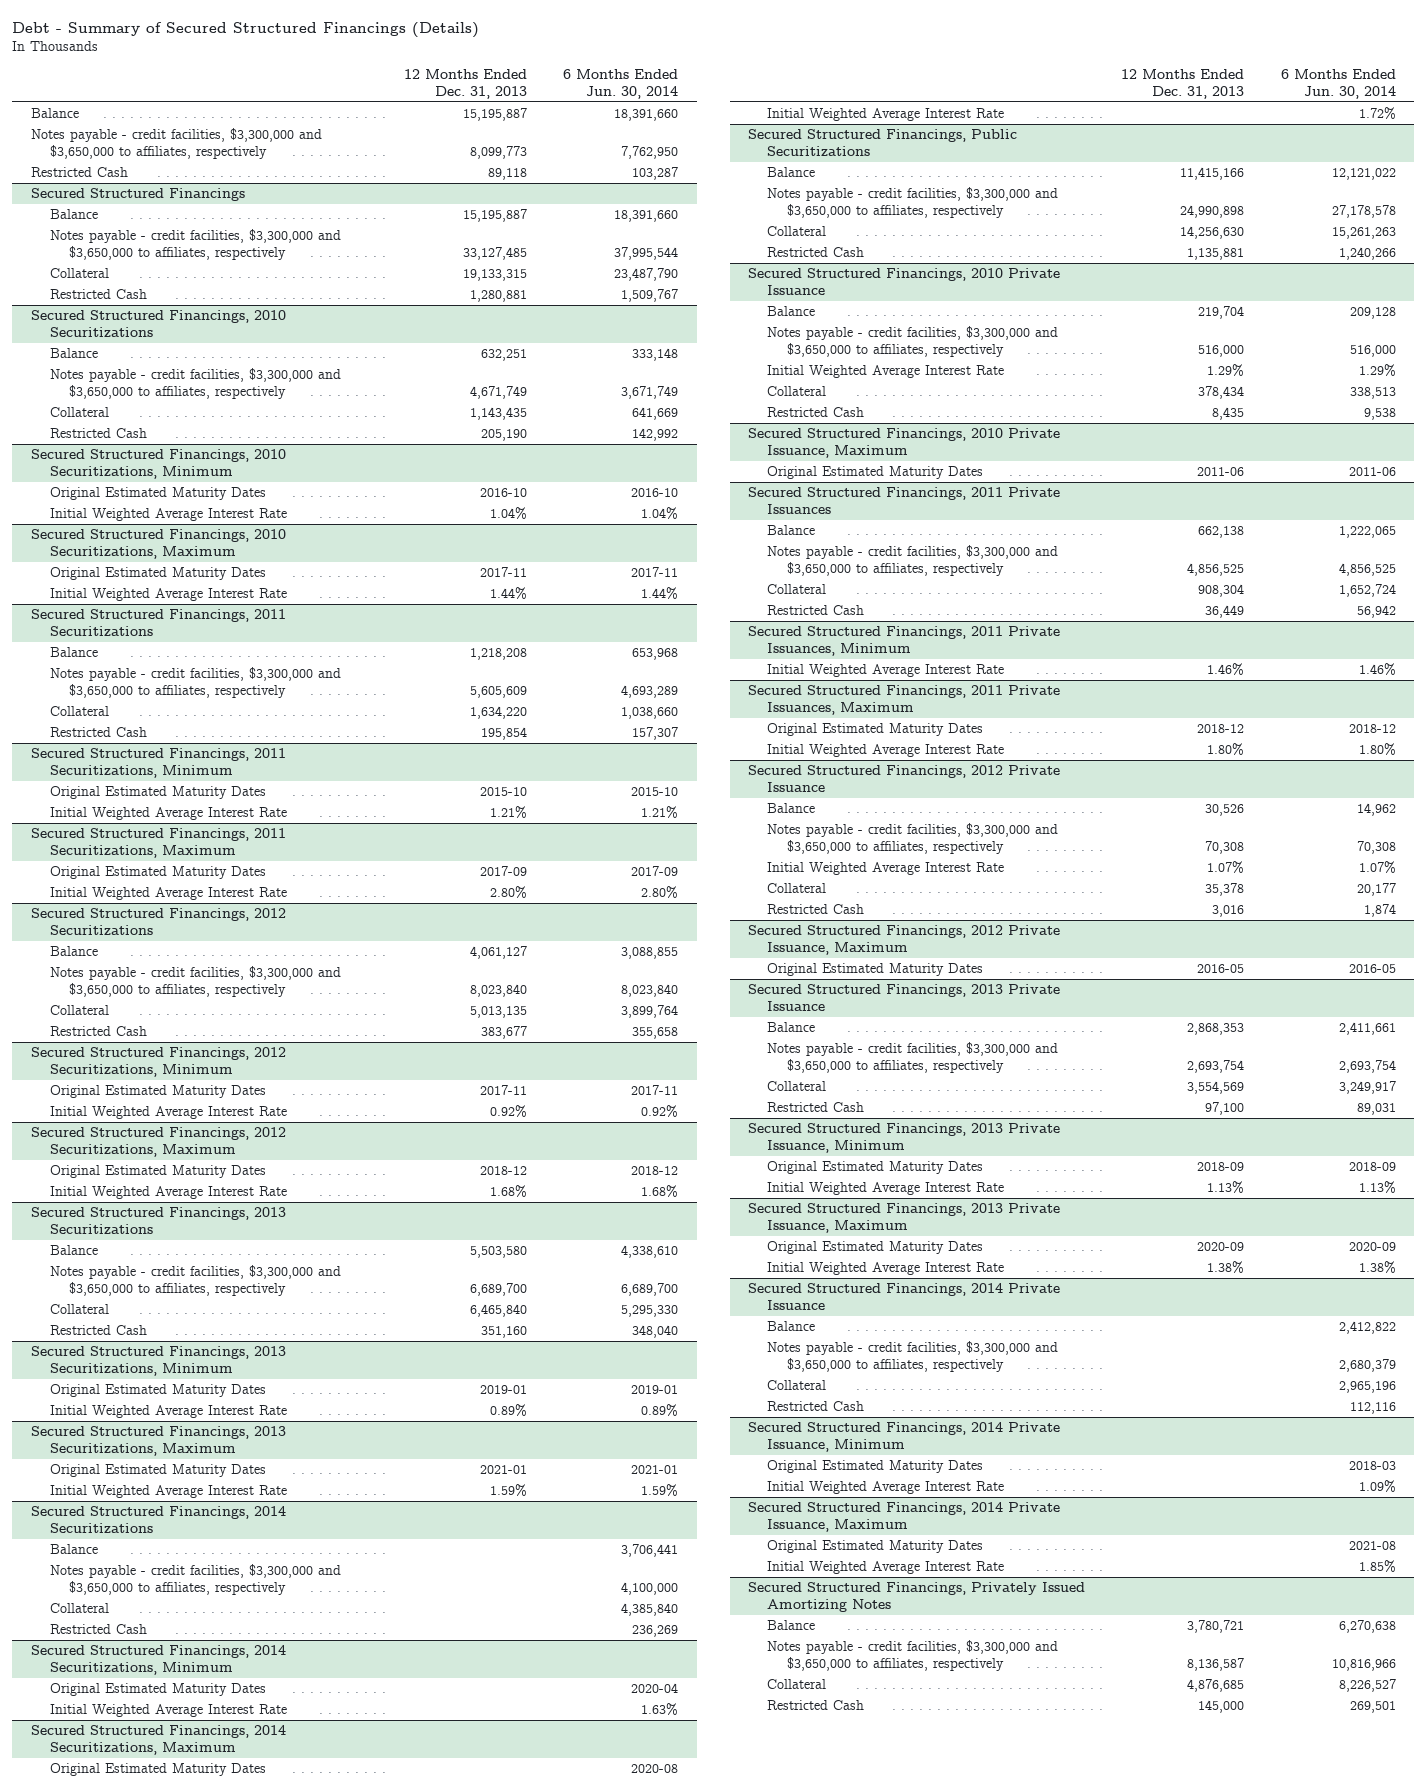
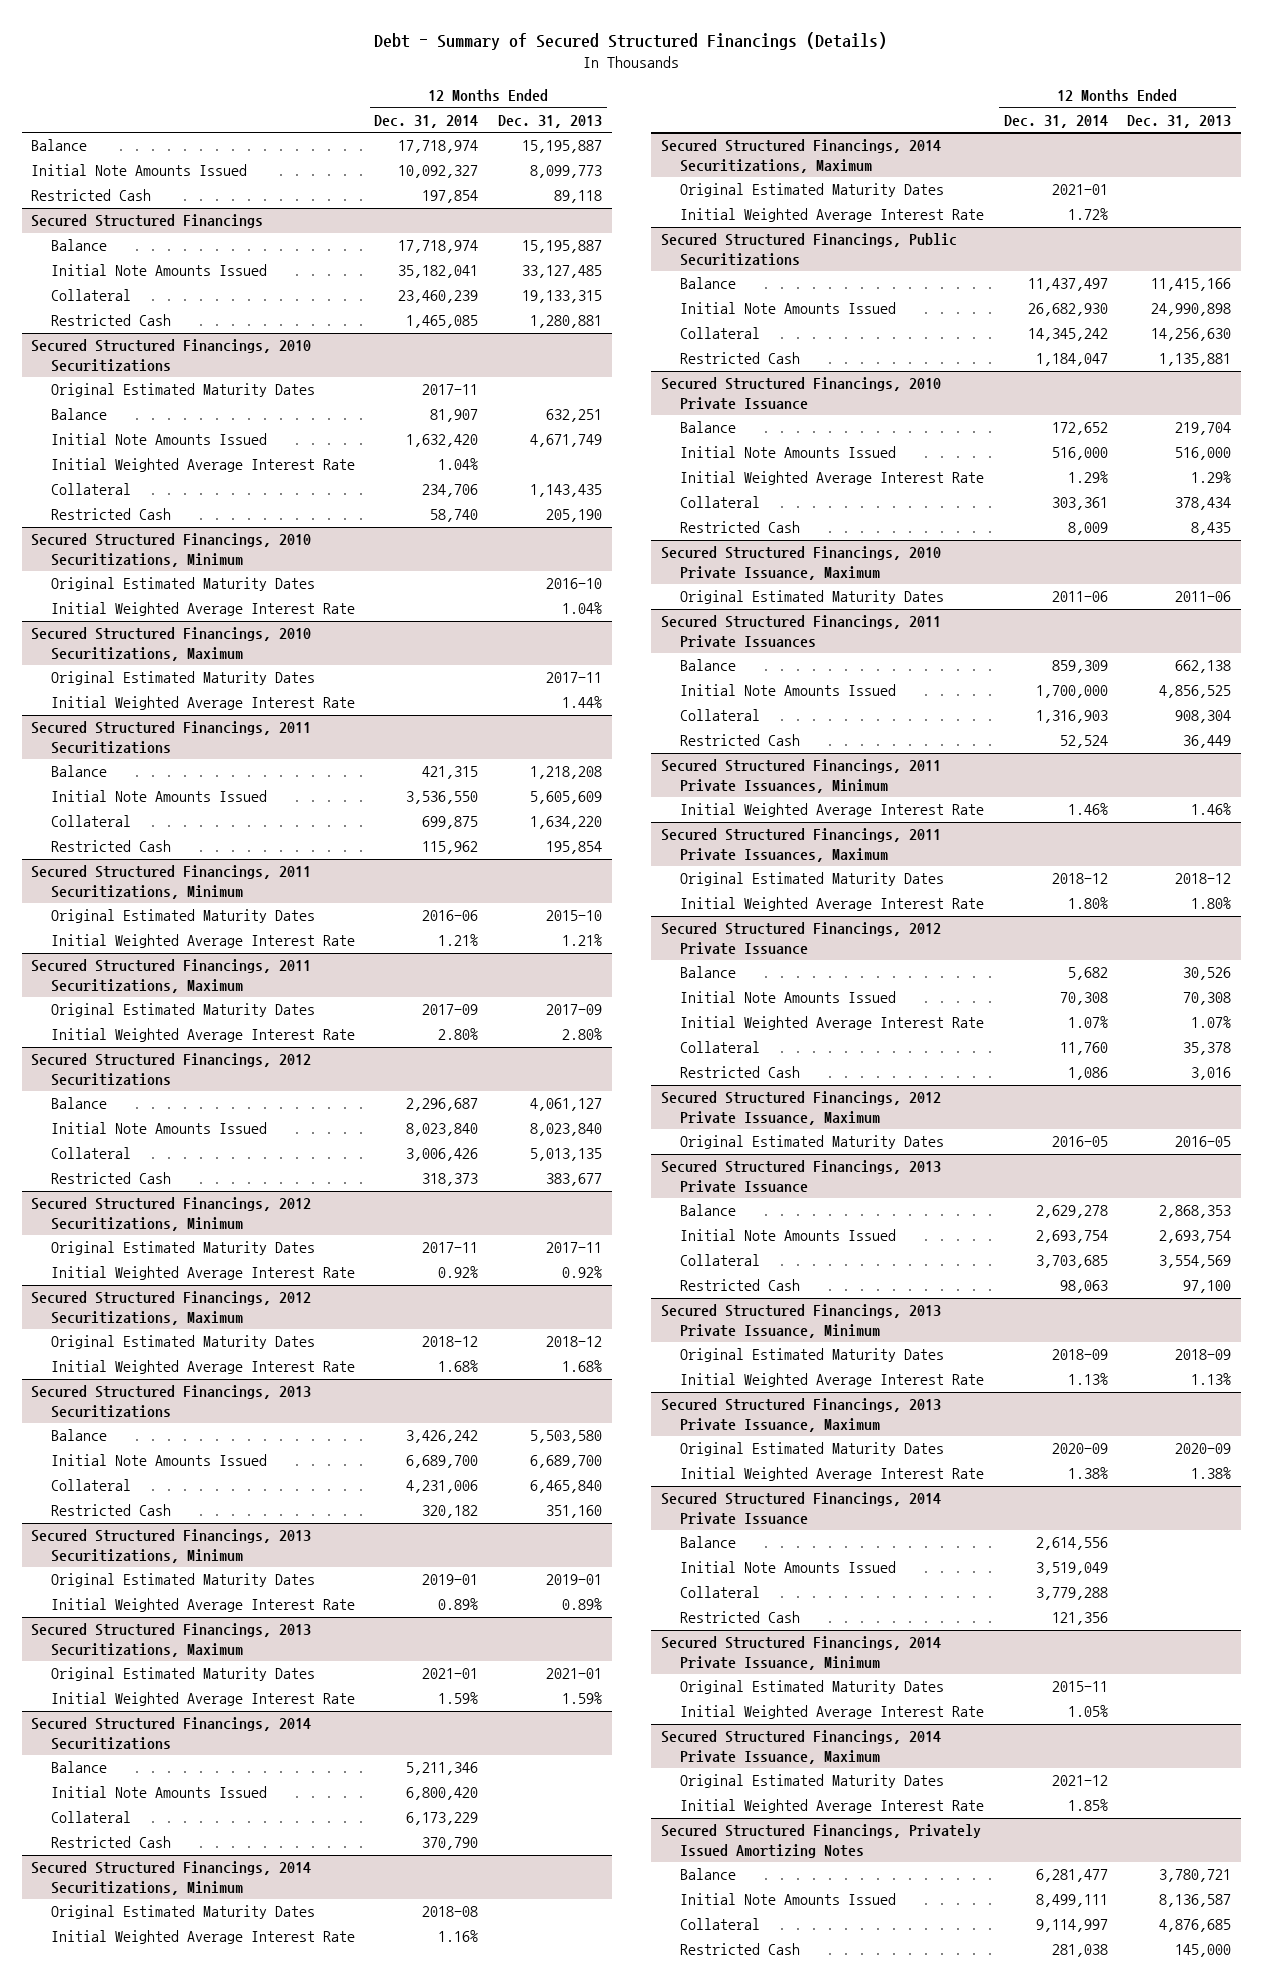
- | 12 Months Ended Dec. 31, 2013 | 6 Months Ended Jun. 30, 2014
+ | 12 Months Ended Dec. 31, 2014 | 12 Months Ended Dec. 31, 2013
- Notes payable - credit facilities, $3,300,000 and $3,650,000 to affiliates, respectively | 8,099,773 | 7,762,950
+ Initial Note Amounts Issued | 10,092,327 | 8,099,773
@ Secured Structured Financings
- Notes payable - credit facilities, $3,300,000 and $3,650,000 to affiliates, respectively | 33,127,485 | 37,995,544
+ Initial Note Amounts Issued | 35,182,041 | 33,127,485
@ Secured Structured Financings, 2010 Securitizations
+ Original Estimated Maturity Dates | 2017-11 |
- Notes payable - credit facilities, $3,300,000 and $3,650,000 to affiliates, respectively | 4,671,749 | 3,671,749
+ Initial Note Amounts Issued | 1,632,420 | 4,671,749
+ Initial Weighted Average Interest Rate | 1.04% |
@ Secured Structured Financings, 2011 Securitizations
- Notes payable - credit facilities, $3,300,000 and $3,650,000 to affiliates, respectively | 5,605,609 | 4,693,289
+ Initial Note Amounts Issued | 3,536,550 | 5,605,609
@ Secured Structured Financings, 2012 Securitizations
- Notes payable - credit facilities, $3,300,000 and $3,650,000 to affiliates, respectively | 8,023,840 | 8,023,840
+ Initial Note Amounts Issued | 8,023,840 | 8,023,840
@ Secured Structured Financings, 2013 Securitizations
- Notes payable - credit facilities, $3,300,000 and $3,650,000 to affiliates, respectively | 6,689,700 | 6,689,700
+ Initial Note Amounts Issued | 6,689,700 | 6,689,700
@ Secured Structured Financings, 2014 Securitizations
- Notes payable - credit facilities, $3,300,000 and $3,650,000 to affiliates, respectively | | 4,100,000
+ Initial Note Amounts Issued | 6,800,420 |
@ Secured Structured Financings, Public Securitizations
- Notes payable - credit facilities, $3,300,000 and $3,650,000 to affiliates, respectively | 24,990,898 | 27,178,578
+ Initial Note Amounts Issued | 26,682,930 | 24,990,898
@ Secured Structured Financings, 2010 Private Issuance
- Notes payable - credit facilities, $3,300,000 and $3,650,000 to affiliates, respectively | 516,000 | 516,000
+ Initial Note Amounts Issued | 516,000 | 516,000
@ Secured Structured Financings, 2011 Private Issuances
- Notes payable - credit facilities, $3,300,000 and $3,650,000 to affiliates, respectively | 4,856,525 | 4,856,525
+ Initial Note Amounts Issued | 1,700,000 | 4,856,525
@ Secured Structured Financings, 2012 Private Issuance
- Notes payable - credit facilities, $3,300,000 and $3,650,000 to affiliates, respectively | 70,308 | 70,308
+ Initial Note Amounts Issued | 70,308 | 70,308
@ Secured Structured Financings, 2013 Private Issuance
- Notes payable - credit facilities, $3,300,000 and $3,650,000 to affiliates, respectively | 2,693,754 | 2,693,754
+ Initial Note Amounts Issued | 2,693,754 | 2,693,754
@ Secured Structured Financings, 2014 Private Issuance
- Notes payable - credit facilities, $3,300,000 and $3,650,000 to affiliates, respectively | | 2,680,379
+ Initial Note Amounts Issued | 3,519,049 |
@ Secured Structured Financings, Privately Issued Amortizing Notes
- Notes payable - credit facilities, $3,300,000 and $3,650,000 to affiliates, respectively | 8,136,587 | 10,816,966
+ Initial Note Amounts Issued | 8,499,111 | 8,136,587

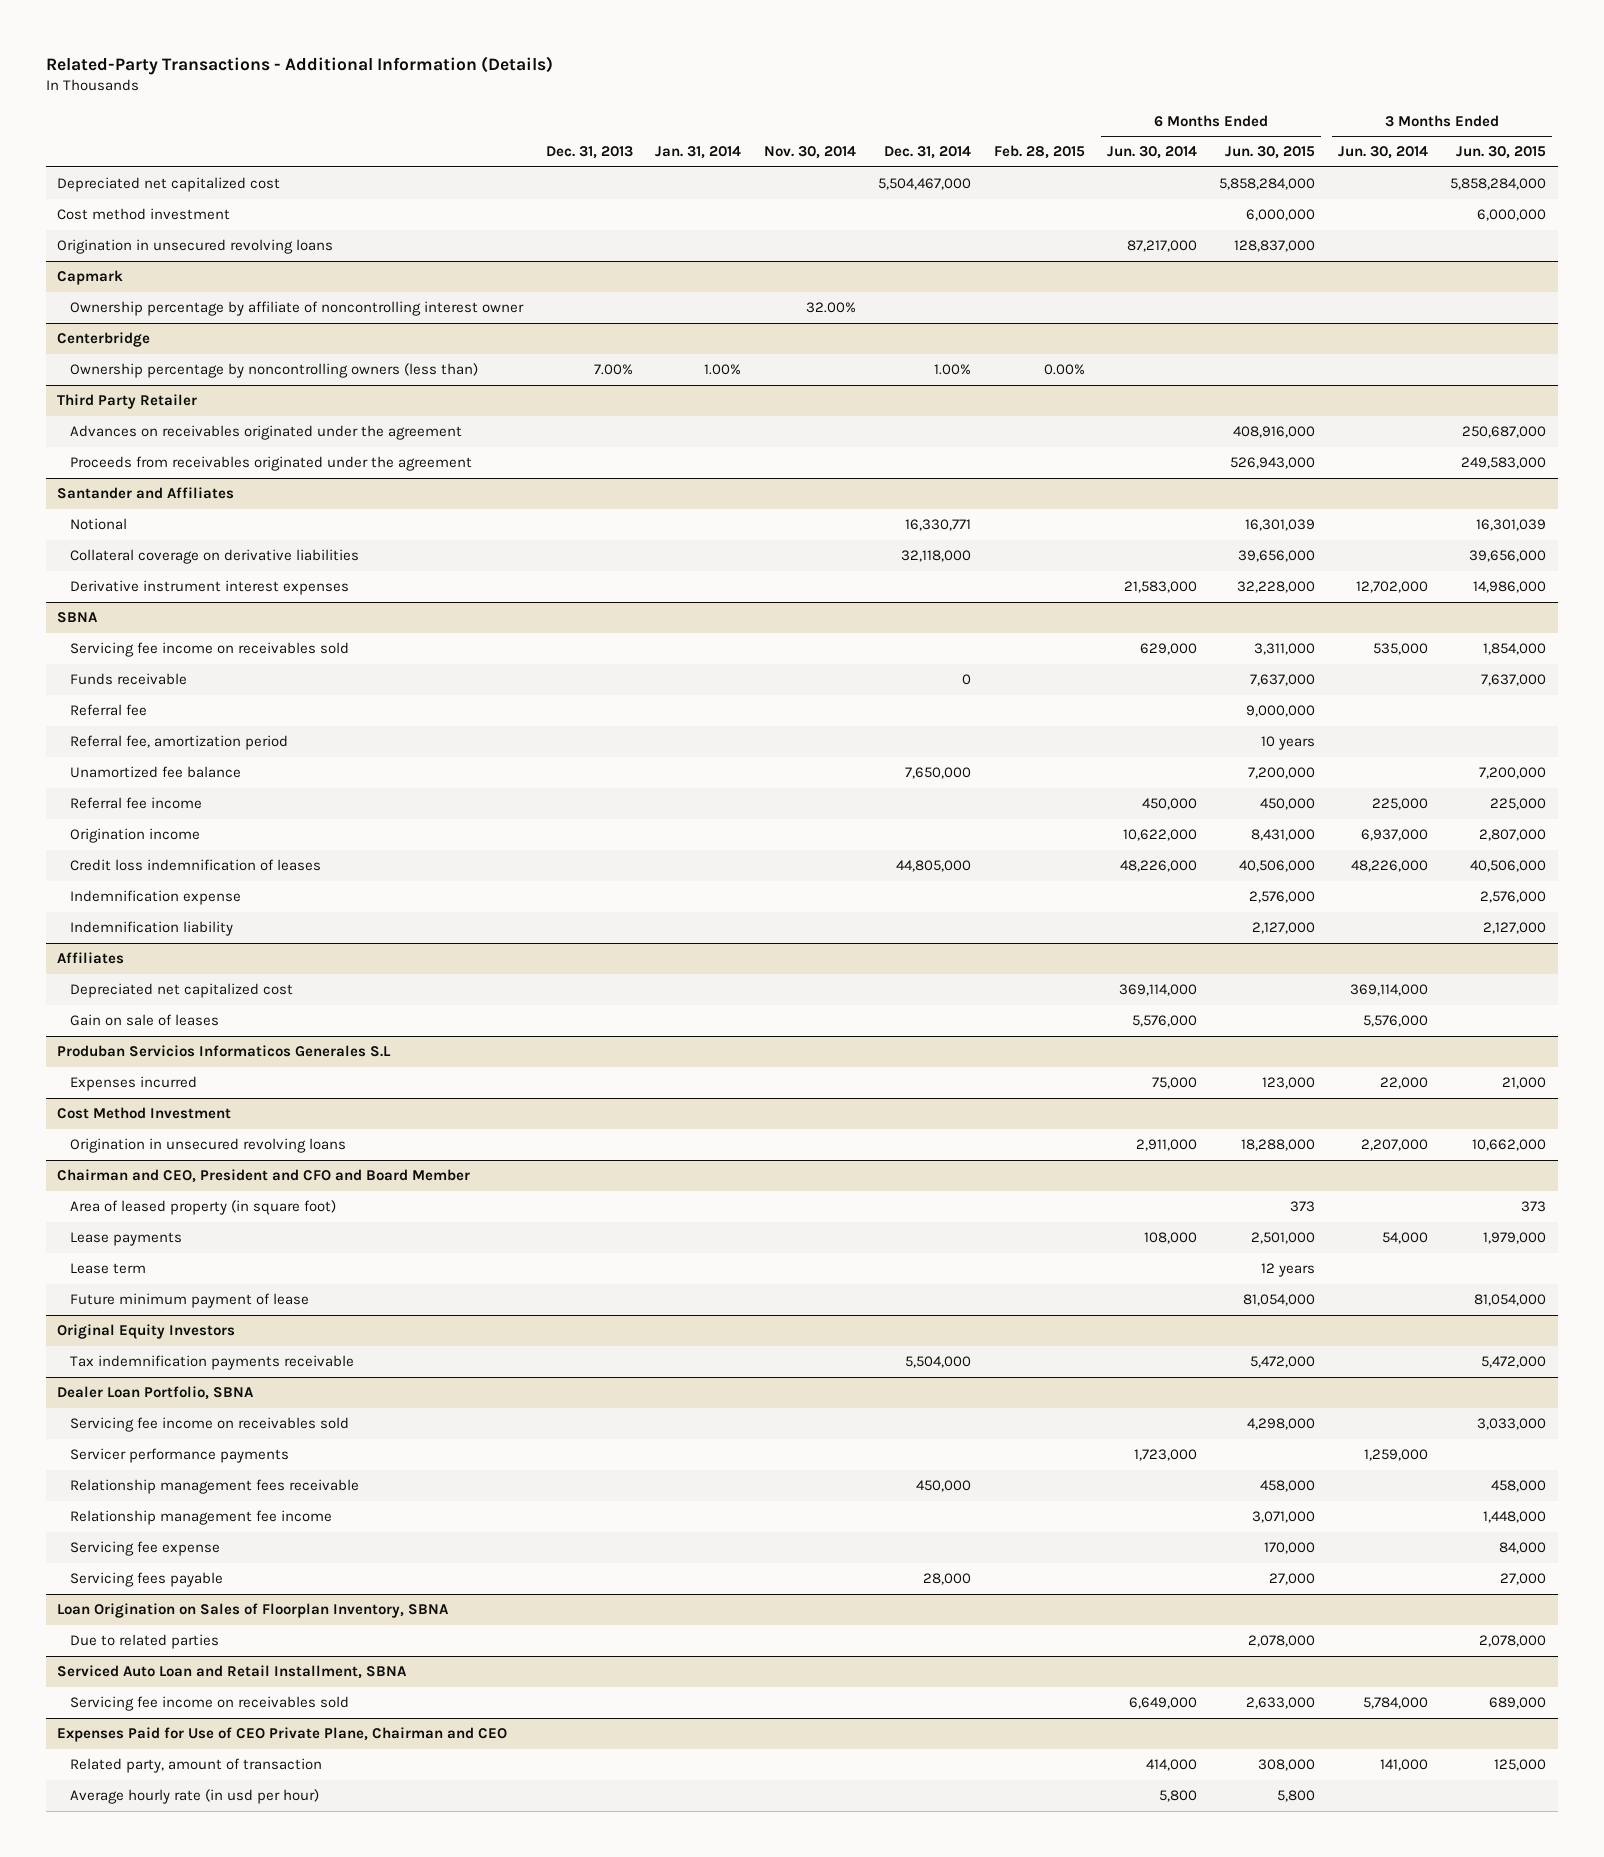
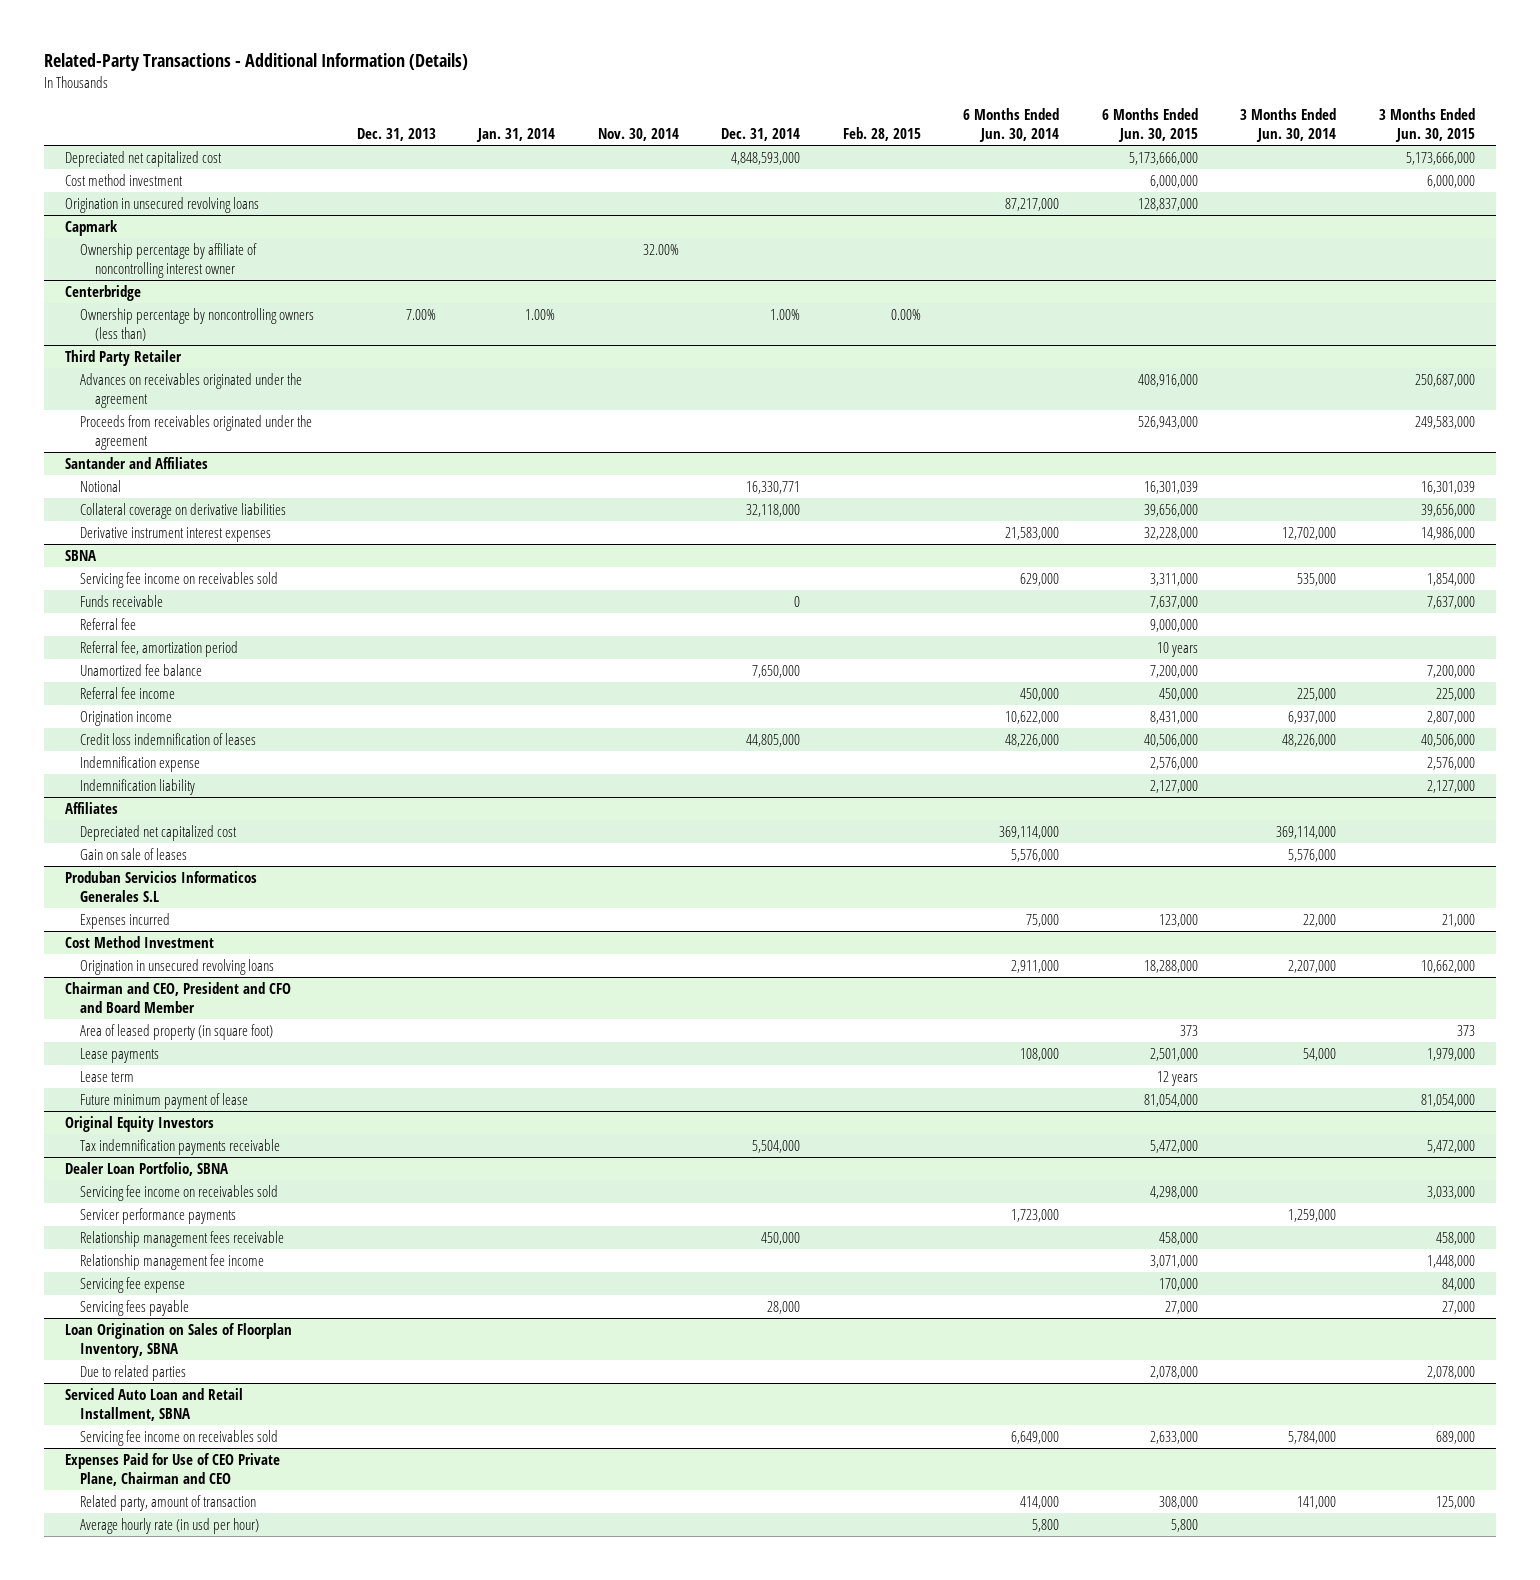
- Depreciated net capitalized cost | | | | 5,504,467,000 | | | 5,858,284,000 | | 5,858,284,000
+ Depreciated net capitalized cost | | | | 4,848,593,000 | | | 5,173,666,000 | | 5,173,666,000

